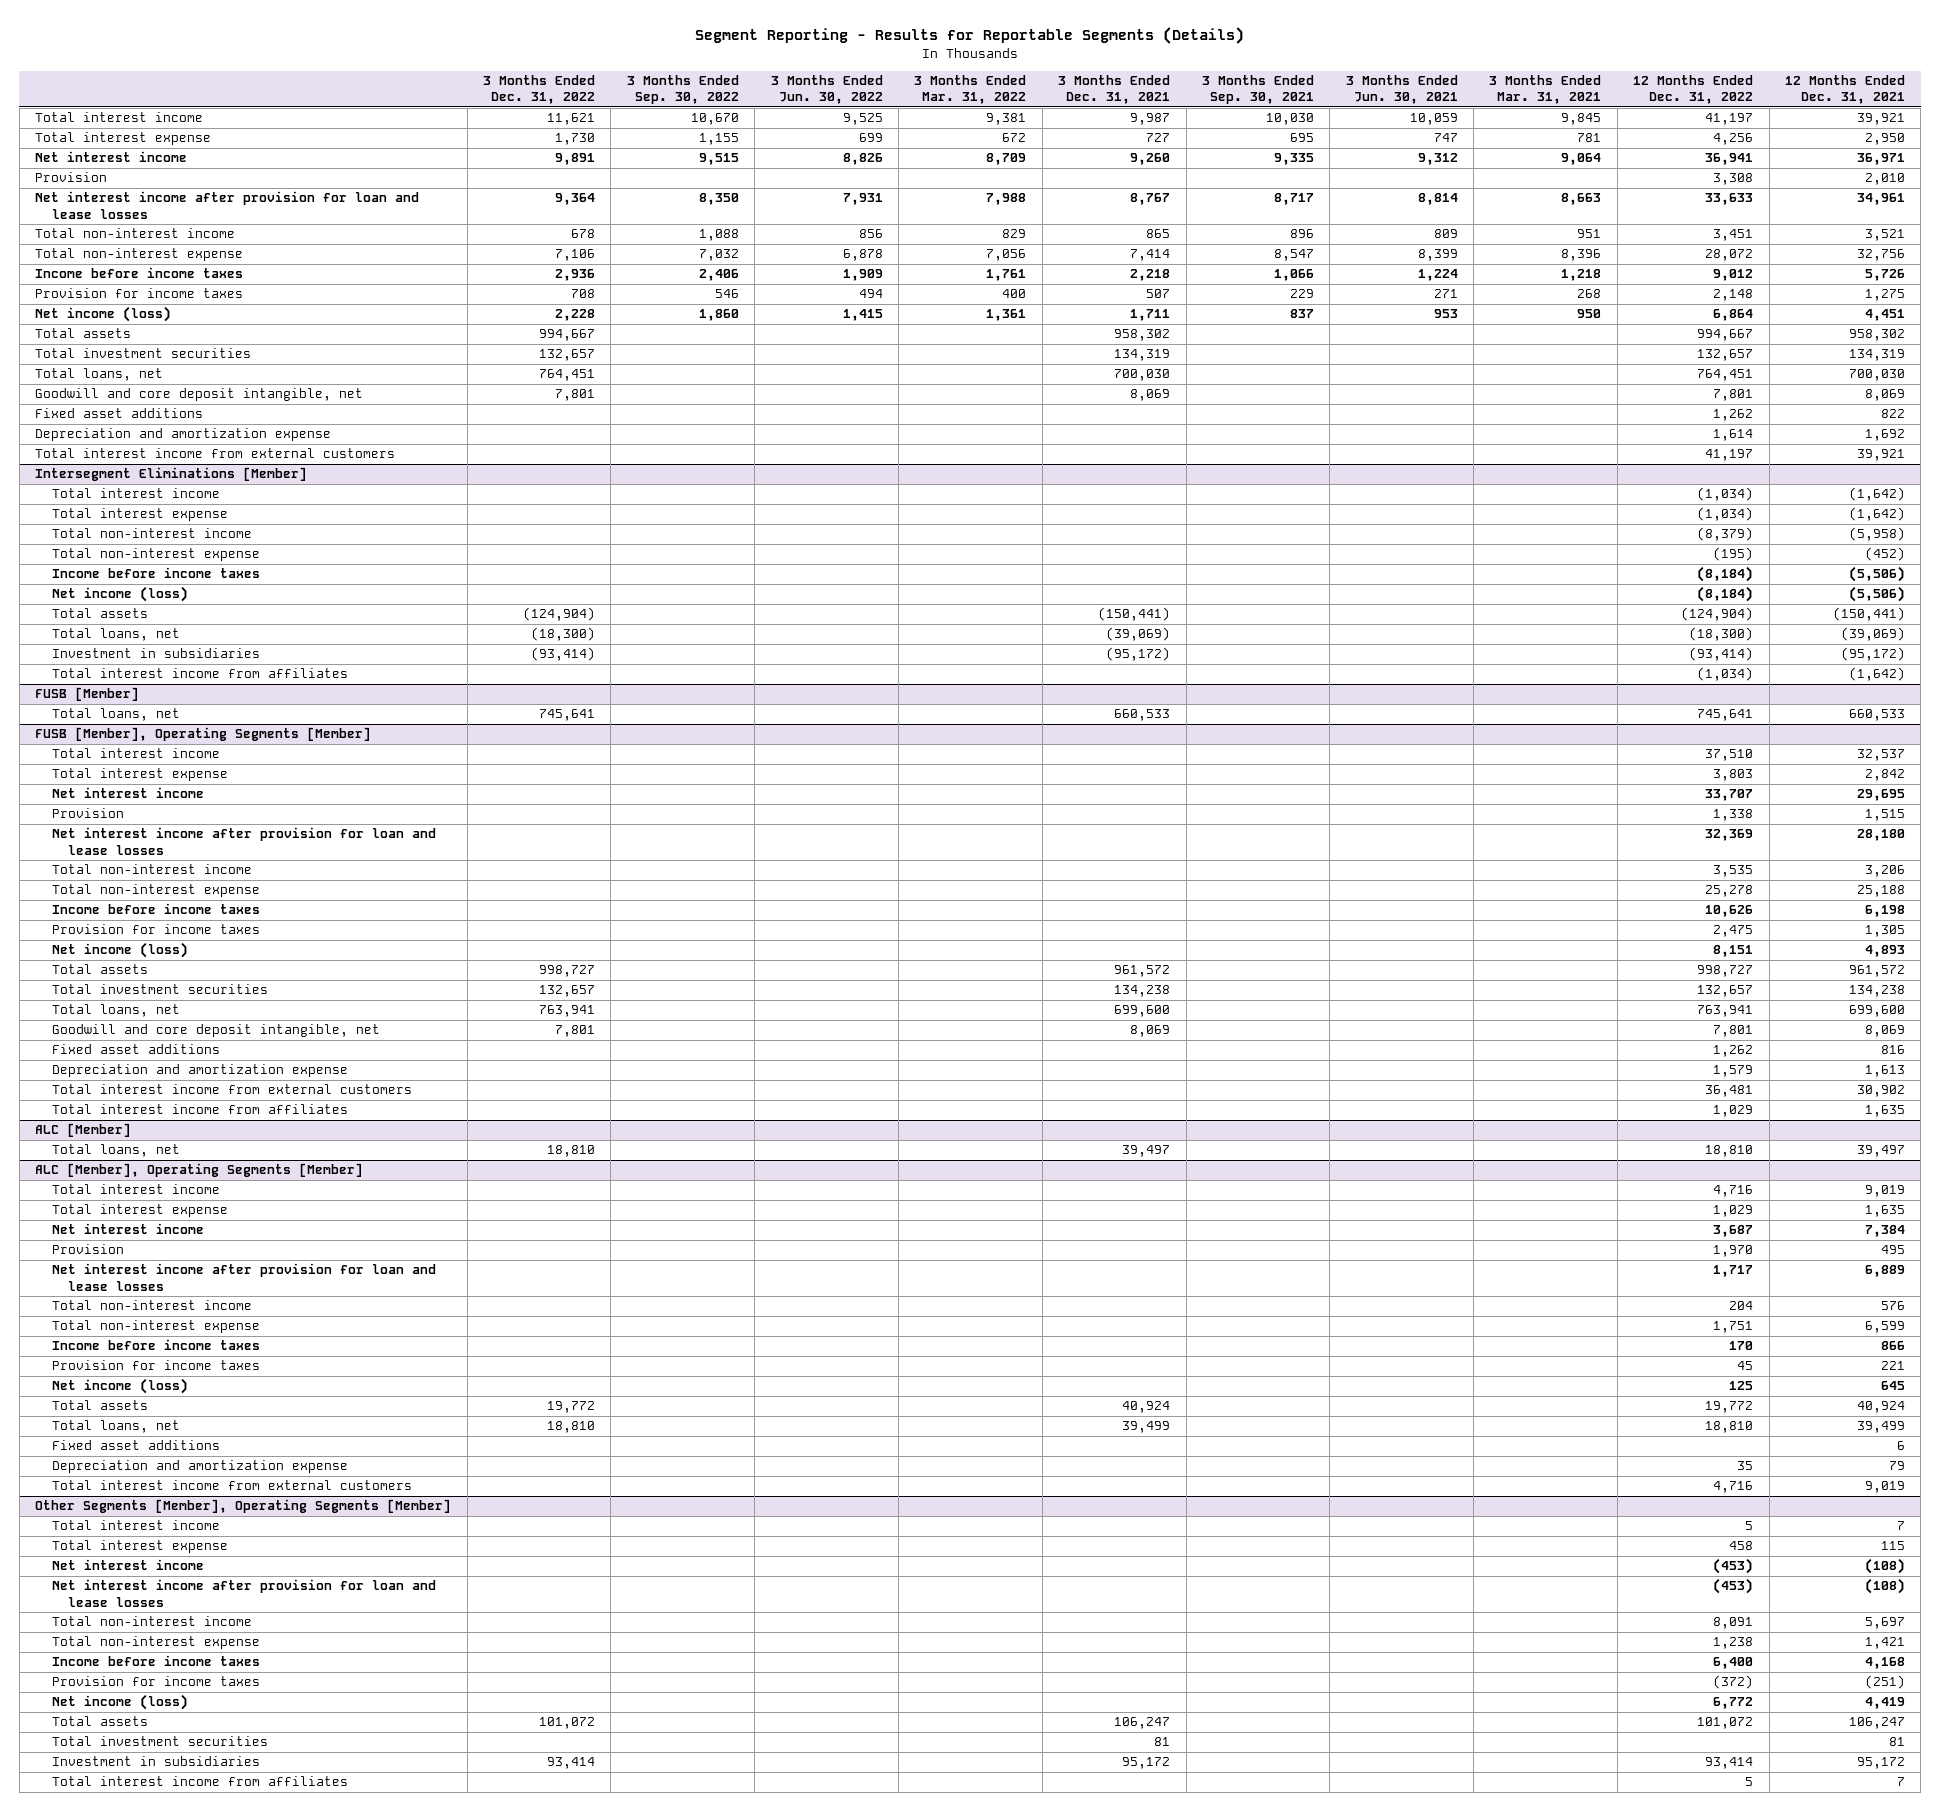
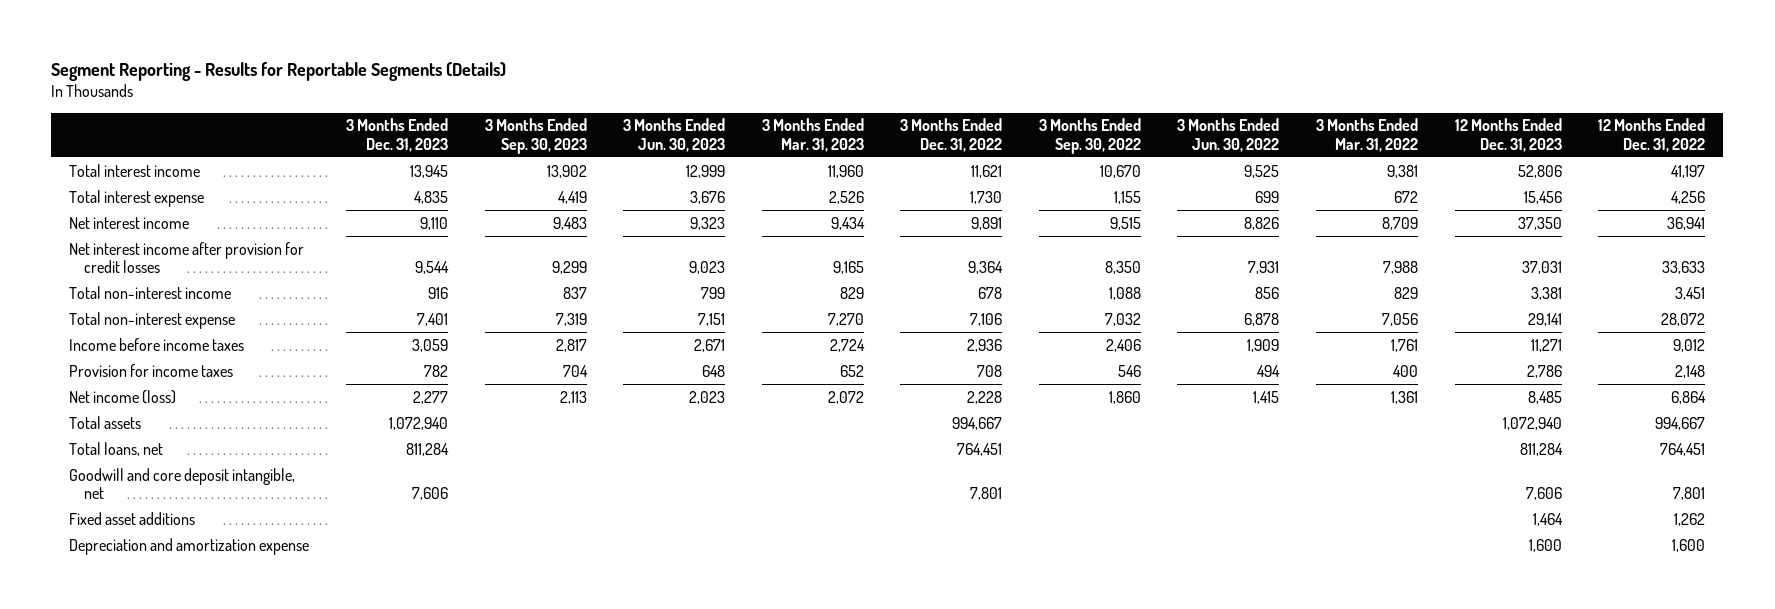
- | 3 Months Ended Dec. 31, 2022 | 3 Months Ended Sep. 30, 2022 | 3 Months Ended Jun. 30, 2022 | 3 Months Ended Mar. 31, 2022 | 3 Months Ended Dec. 31, 2021 | 3 Months Ended Sep. 30, 2021 | 3 Months Ended Jun. 30, 2021 | 3 Months Ended Mar. 31, 2021 | 12 Months Ended Dec. 31, 2022 | 12 Months Ended Dec. 31, 2021
+ | 3 Months Ended Dec. 31, 2023 | 3 Months Ended Sep. 30, 2023 | 3 Months Ended Jun. 30, 2023 | 3 Months Ended Mar. 31, 2023 | 3 Months Ended Dec. 31, 2022 | 3 Months Ended Sep. 30, 2022 | 3 Months Ended Jun. 30, 2022 | 3 Months Ended Mar. 31, 2022 | 12 Months Ended Dec. 31, 2023 | 12 Months Ended Dec. 31, 2022
- Provision | | | | | | | | | 3,308 | 2,010
- Net interest income after provision for loan and lease losses | 9,364 | 8,350 | 7,931 | 7,988 | 8,767 | 8,717 | 8,814 | 8,663 | 33,633 | 34,961
+ Net interest income after provision for credit losses | 9,544 | 9,299 | 9,023 | 9,165 | 9,364 | 8,350 | 7,931 | 7,988 | 37,031 | 33,633
- Total investment securities | 132,657 | | | | 134,319 | | | | 132,657 | 134,319
- Depreciation and amortization expense | | | | | | | | | 1,614 | 1,692
- Total interest income from external customers | | | | | | | | | 41,197 | 39,921
- Intersegment Eliminations [Member]
- Total interest income | | | | | | | | | (1,034) | (1,642)
- Total interest expense | | | | | | | | | (1,034) | (1,642)
- Total non-interest income | | | | | | | | | (8,379) | (5,958)
- Total non-interest expense | | | | | | | | | (195) | (452)
- Income before income taxes | | | | | | | | | (8,184) | (5,506)
- Net income (loss) | | | | | | | | | (8,184) | (5,506)
- Total assets | (124,904) | | | | (150,441) | | | | (124,904) | (150,441)
- Total loans, net | (18,300) | | | | (39,069) | | | | (18,300) | (39,069)
- Investment in subsidiaries | (93,414) | | | | (95,172) | | | | (93,414) | (95,172)
- Total interest income from affiliates | | | | | | | | | (1,034) | (1,642)
- FUSB [Member]
- Total loans, net | 745,641 | | | | 660,533 | | | | 745,641 | 660,533
- FUSB [Member], Operating Segments [Member]
- Total interest income | | | | | | | | | 37,510 | 32,537
- Total interest expense | | | | | | | | | 3,803 | 2,842
- Net interest income | | | | | | | | | 33,707 | 29,695
- Provision | | | | | | | | | 1,338 | 1,515
- Net interest income after provision for loan and lease losses | | | | | | | | | 32,369 | 28,180
- Total non-interest income | | | | | | | | | 3,535 | 3,206
- Total non-interest expense | | | | | | | | | 25,278 | 25,188
- Income before income taxes | | | | | | | | | 10,626 | 6,198
- Provision for income taxes | | | | | | | | | 2,475 | 1,305
- Net income (loss) | | | | | | | | | 8,151 | 4,893
- Total assets | 998,727 | | | | 961,572 | | | | 998,727 | 961,572
- Total investment securities | 132,657 | | | | 134,238 | | | | 132,657 | 134,238
- Total loans, net | 763,941 | | | | 699,600 | | | | 763,941 | 699,600
- Goodwill and core deposit intangible, net | 7,801 | | | | 8,069 | | | | 7,801 | 8,069
- Fixed asset additions | | | | | | | | | 1,262 | 816
- Depreciation and amortization expense | | | | | | | | | 1,579 | 1,613
- Total interest income from external customers | | | | | | | | | 36,481 | 30,902
- Total interest income from affiliates | | | | | | | | | 1,029 | 1,635
- ALC [Member]
- Total loans, net | 18,810 | | | | 39,497 | | | | 18,810 | 39,497
- ALC [Member], Operating Segments [Member]
- Total interest income | | | | | | | | | 4,716 | 9,019
- Total interest expense | | | | | | | | | 1,029 | 1,635
- Net interest income | | | | | | | | | 3,687 | 7,384
- Provision | | | | | | | | | 1,970 | 495
- Net interest income after provision for loan and lease losses | | | | | | | | | 1,717 | 6,889
- Total non-interest income | | | | | | | | | 204 | 576
- Total non-interest expense | | | | | | | | | 1,751 | 6,599
- Income before income taxes | | | | | | | | | 170 | 866
- Provision for income taxes | | | | | | | | | 45 | 221
- Net income (loss) | | | | | | | | | 125 | 645
- Total assets | 19,772 | | | | 40,924 | | | | 19,772 | 40,924
- Total loans, net | 18,810 | | | | 39,499 | | | | 18,810 | 39,499
- Fixed asset additions | | | | | | | | | | 6
- Depreciation and amortization expense | | | | | | | | | 35 | 79
- Total interest income from external customers | | | | | | | | | 4,716 | 9,019
- Other Segments [Member], Operating Segments [Member]
- Total interest income | | | | | | | | | 5 | 7
- Total interest expense | | | | | | | | | 458 | 115
- Net interest income | | | | | | | | | (453) | (108)
- Net interest income after provision for loan and lease losses | | | | | | | | | (453) | (108)
- Total non-interest income | | | | | | | | | 8,091 | 5,697
- Total non-interest expense | | | | | | | | | 1,238 | 1,421
- Income before income taxes | | | | | | | | | 6,400 | 4,168
- Provision for income taxes | | | | | | | | | (372) | (251)
- Net income (loss) | | | | | | | | | 6,772 | 4,419
- Total assets | 101,072 | | | | 106,247 | | | | 101,072 | 106,247
- Total investment securities | | | | | 81 | | | | | 81
- Investment in subsidiaries | 93,414 | | | | 95,172 | | | | 93,414 | 95,172
- Total interest income from affiliates | | | | | | | | | 5 | 7
+ Depreciation and amortization expense | | | | | | | | | 1,600 | 1,600

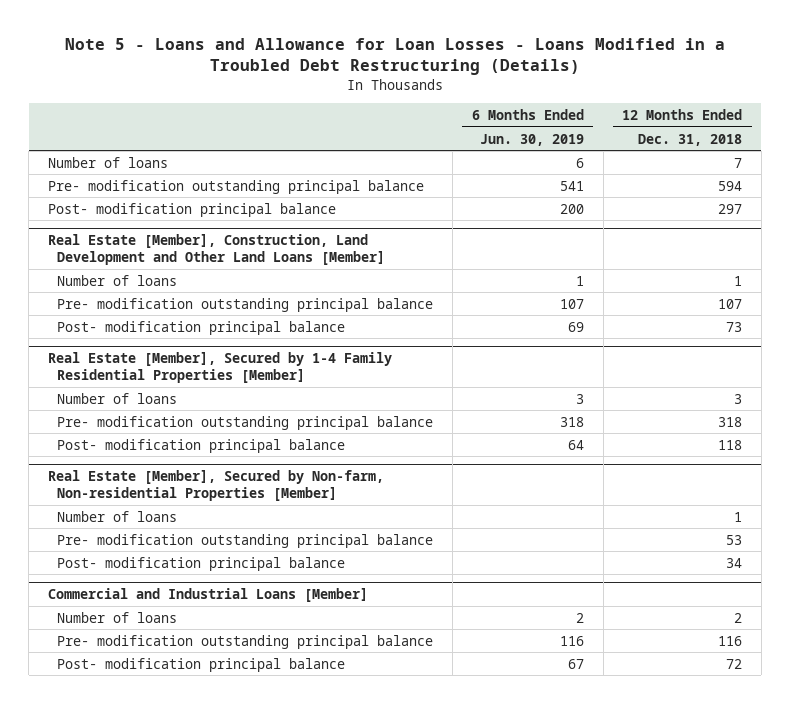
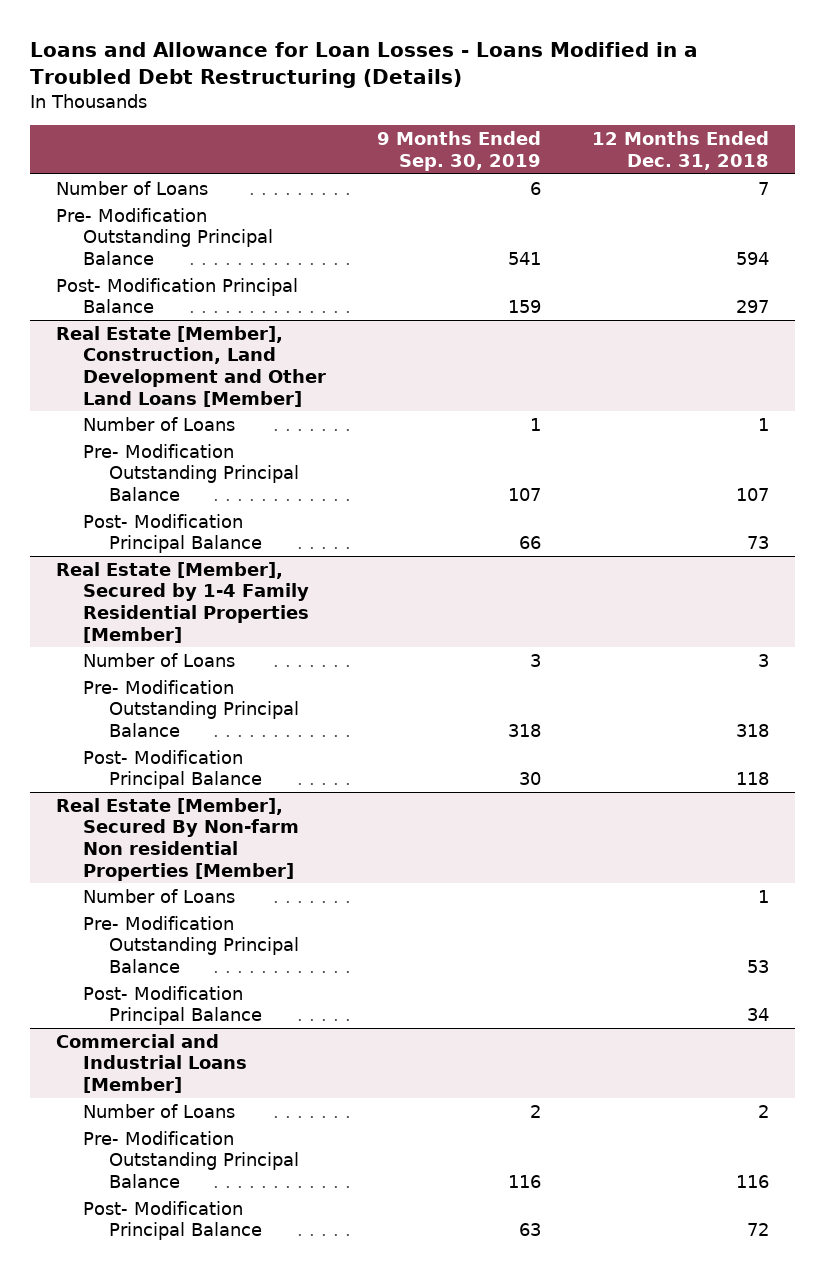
- Note 5 - Loans and Allowance for Loan Losses - Loans Modified in a Troubled Debt Restructuring (Details)
+ Loans and Allowance for Loan Losses - Loans Modified in a Troubled Debt Restructuring (Details)
- | 6 Months Ended Jun. 30, 2019 | 12 Months Ended Dec. 31, 2018
+ | 9 Months Ended Sep. 30, 2019 | 12 Months Ended Dec. 31, 2018
- Number of loans | 6 | 7
- Pre- modification outstanding principal balance | 541 | 594
- Post- modification principal balance | 200 | 297
+ Number of Loans | 6 | 7
+ Pre- Modification Outstanding Principal Balance | 541 | 594
+ Post- Modification Principal Balance | 159 | 297
@ Real Estate [Member], Construction, Land Development and Other Land Loans [Member]
- Number of loans | 1 | 1
- Pre- modification outstanding principal balance | 107 | 107
- Post- modification principal balance | 69 | 73
+ Number of Loans | 1 | 1
+ Pre- Modification Outstanding Principal Balance | 107 | 107
+ Post- Modification Principal Balance | 66 | 73
@ Real Estate [Member], Secured by 1-4 Family Residential Properties [Member]
- Number of loans | 3 | 3
- Pre- modification outstanding principal balance | 318 | 318
- Post- modification principal balance | 64 | 118
- Real Estate [Member], Secured by Non-farm, Non-residential Properties [Member]
- Number of loans | | 1
- Pre- modification outstanding principal balance | | 53
- Post- modification principal balance | | 34
@ Real Estate [Member], Secured by 1-4 Family Residential Properties [Member]
+ Number of Loans | 3 | 3
+ Pre- Modification Outstanding Principal Balance | 318 | 318
+ Post- Modification Principal Balance | 30 | 118
+ Real Estate [Member], Secured By Non-farm Non residential Properties [Member]
+ Number of Loans | | 1
+ Pre- Modification Outstanding Principal Balance | | 53
+ Post- Modification Principal Balance | | 34
@ Commercial and Industrial Loans [Member]
- Number of loans | 2 | 2
- Pre- modification outstanding principal balance | 116 | 116
- Post- modification principal balance | 67 | 72
+ Number of Loans | 2 | 2
+ Pre- Modification Outstanding Principal Balance | 116 | 116
+ Post- Modification Principal Balance | 63 | 72

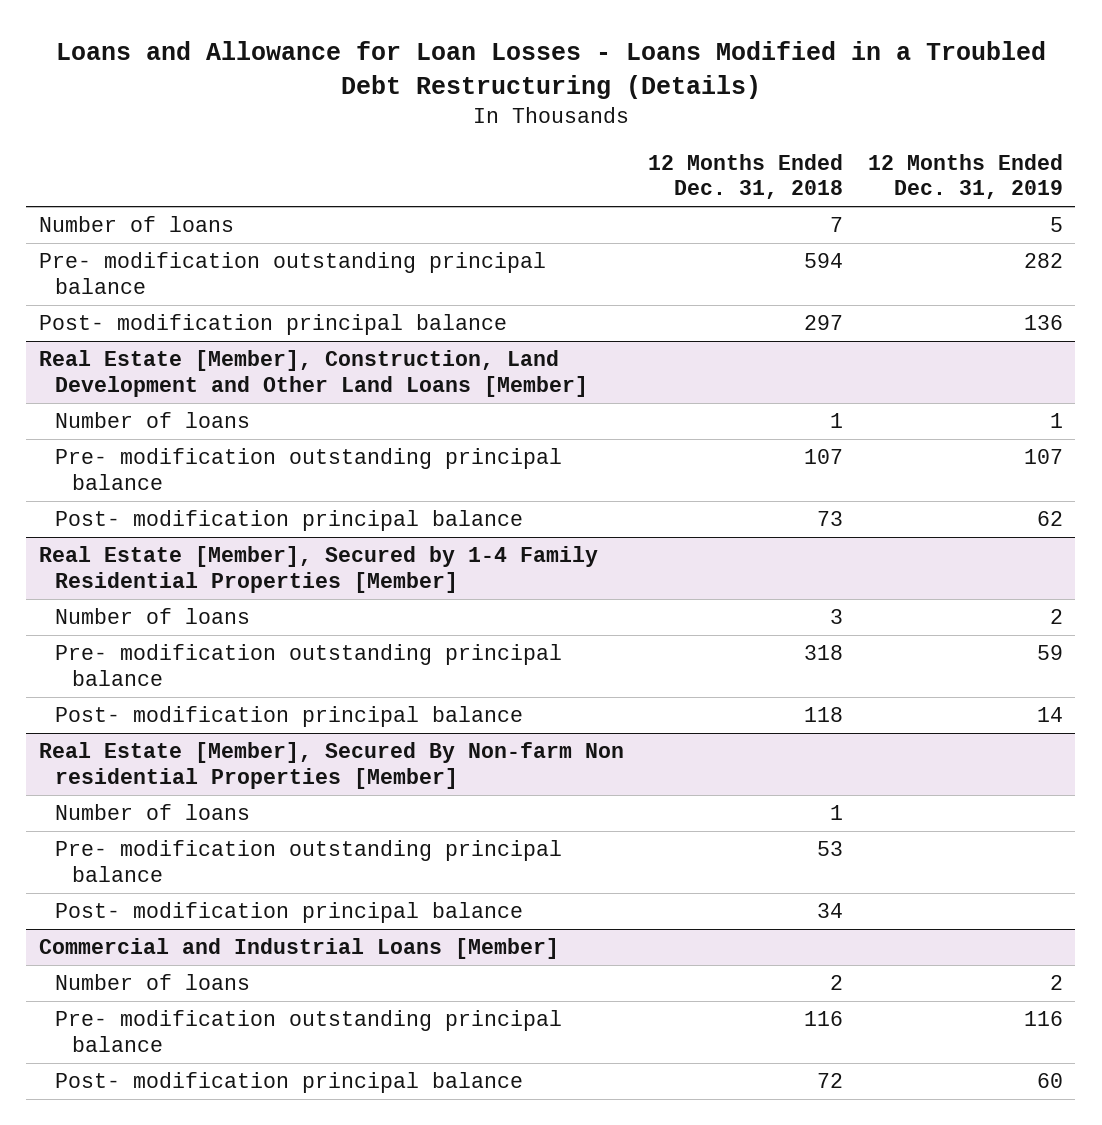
- | 9 Months Ended Sep. 30, 2019 | 12 Months Ended Dec. 31, 2018
+ | 12 Months Ended Dec. 31, 2018 | 12 Months Ended Dec. 31, 2019
- Number of Loans | 6 | 7
- Pre- Modification Outstanding Principal Balance | 541 | 594
- Post- Modification Principal Balance | 159 | 297
+ Number of loans | 7 | 5
+ Pre- modification outstanding principal balance | 594 | 282
+ Post- modification principal balance | 297 | 136
@ Real Estate [Member], Construction, Land Development and Other Land Loans [Member]
- Number of Loans | 1 | 1
- Pre- Modification Outstanding Principal Balance | 107 | 107
- Post- Modification Principal Balance | 66 | 73
+ Number of loans | 1 | 1
+ Pre- modification outstanding principal balance | 107 | 107
+ Post- modification principal balance | 73 | 62
@ Real Estate [Member], Secured by 1-4 Family Residential Properties [Member]
- Number of Loans | 3 | 3
- Pre- Modification Outstanding Principal Balance | 318 | 318
- Post- Modification Principal Balance | 30 | 118
+ Number of loans | 3 | 2
+ Pre- modification outstanding principal balance | 318 | 59
+ Post- modification principal balance | 118 | 14
@ Real Estate [Member], Secured By Non-farm Non residential Properties [Member]
- Number of Loans | | 1
- Pre- Modification Outstanding Principal Balance | | 53
- Post- Modification Principal Balance | | 34
+ Number of loans | 1 |
+ Pre- modification outstanding principal balance | 53 |
+ Post- modification principal balance | 34 |
@ Commercial and Industrial Loans [Member]
- Number of Loans | 2 | 2
- Pre- Modification Outstanding Principal Balance | 116 | 116
- Post- Modification Principal Balance | 63 | 72
+ Number of loans | 2 | 2
+ Pre- modification outstanding principal balance | 116 | 116
+ Post- modification principal balance | 72 | 60

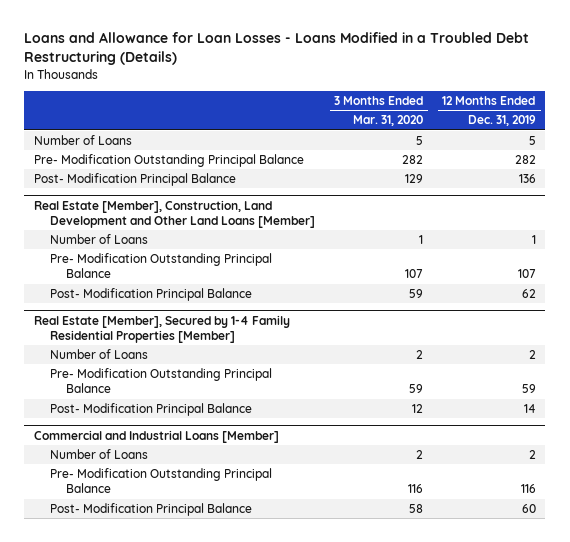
- | 12 Months Ended Dec. 31, 2018 | 12 Months Ended Dec. 31, 2019
+ | 3 Months Ended Mar. 31, 2020 | 12 Months Ended Dec. 31, 2019
- Number of loans | 7 | 5
- Pre- modification outstanding principal balance | 594 | 282
- Post- modification principal balance | 297 | 136
+ Number of Loans | 5 | 5
+ Pre- Modification Outstanding Principal Balance | 282 | 282
+ Post- Modification Principal Balance | 129 | 136
@ Real Estate [Member], Construction, Land Development and Other Land Loans [Member]
- Number of loans | 1 | 1
- Pre- modification outstanding principal balance | 107 | 107
- Post- modification principal balance | 73 | 62
+ Number of Loans | 1 | 1
+ Pre- Modification Outstanding Principal Balance | 107 | 107
+ Post- Modification Principal Balance | 59 | 62
@ Real Estate [Member], Secured by 1-4 Family Residential Properties [Member]
- Number of loans | 3 | 2
- Pre- modification outstanding principal balance | 318 | 59
- Post- modification principal balance | 118 | 14
- Real Estate [Member], Secured By Non-farm Non residential Properties [Member]
- Number of loans | 1 |
- Pre- modification outstanding principal balance | 53 |
- Post- modification principal balance | 34 |
@ Real Estate [Member], Secured by 1-4 Family Residential Properties [Member]
+ Number of Loans | 2 | 2
+ Pre- Modification Outstanding Principal Balance | 59 | 59
+ Post- Modification Principal Balance | 12 | 14
@ Commercial and Industrial Loans [Member]
- Number of loans | 2 | 2
- Pre- modification outstanding principal balance | 116 | 116
- Post- modification principal balance | 72 | 60
+ Number of Loans | 2 | 2
+ Pre- Modification Outstanding Principal Balance | 116 | 116
+ Post- Modification Principal Balance | 58 | 60

